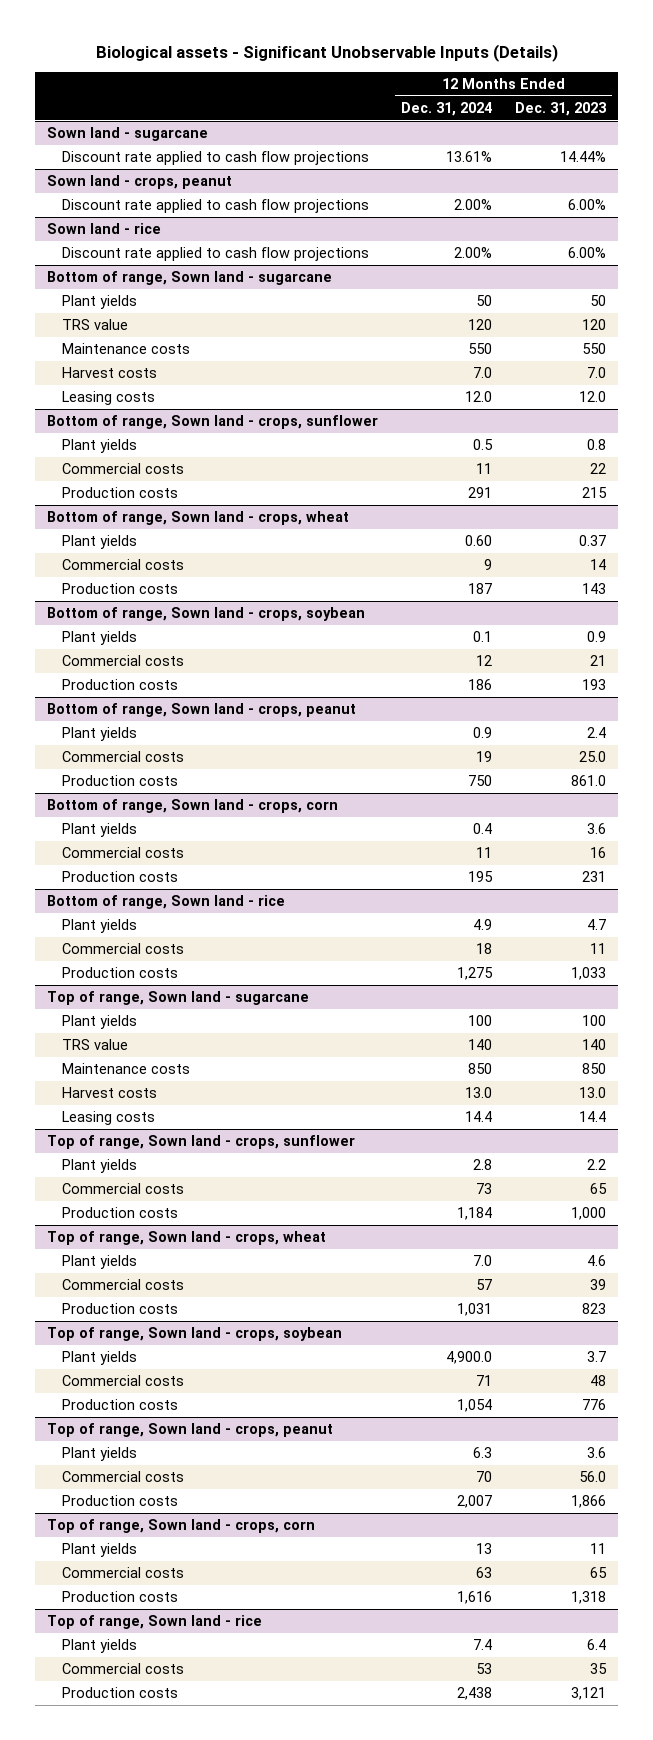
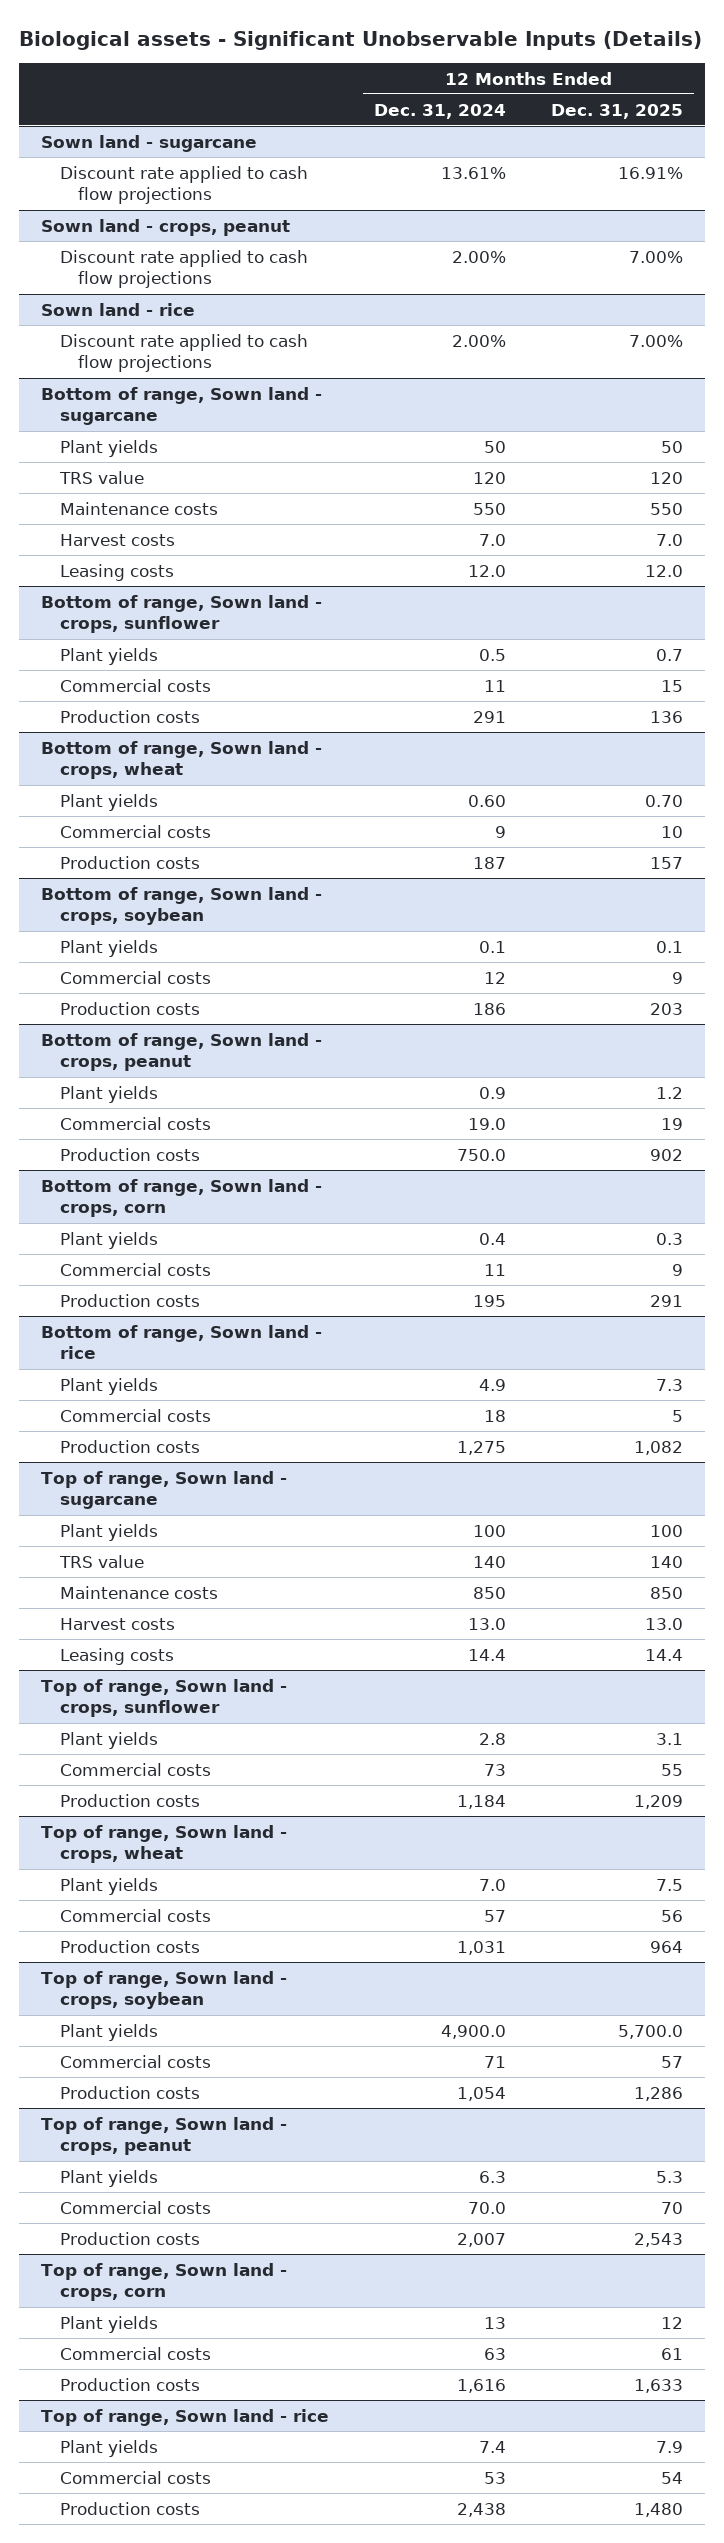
- | 12 Months Ended Dec. 31, 2024 | 12 Months Ended Dec. 31, 2023
+ | 12 Months Ended Dec. 31, 2024 | 12 Months Ended Dec. 31, 2025
@ Bottom of range, Sown land - crops, peanut
- Commercial costs | 19 | 25.0
- Production costs | 750 | 861.0
+ Commercial costs | 19.0 | 19
+ Production costs | 750.0 | 902
@ Top of range, Sown land - crops, peanut
- Commercial costs | 70 | 56.0
+ Commercial costs | 70.0 | 70

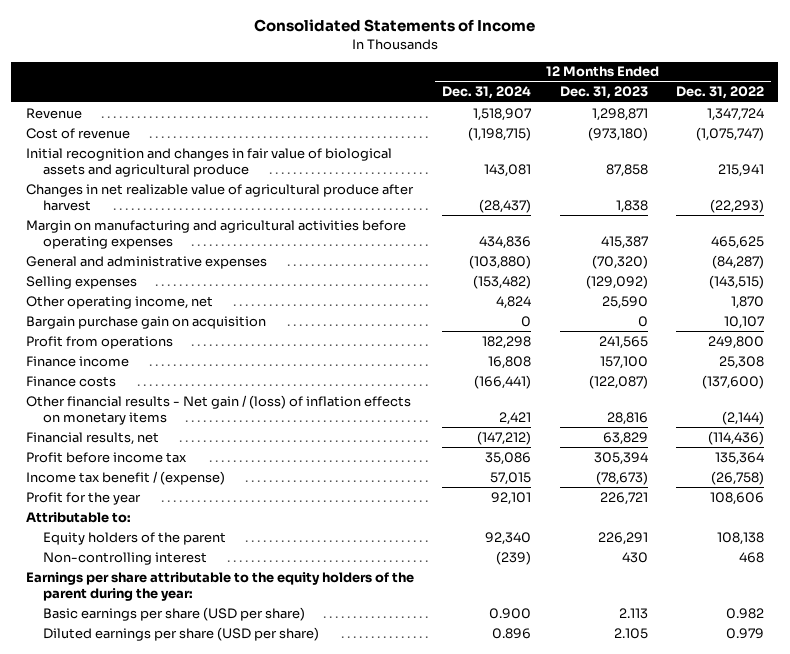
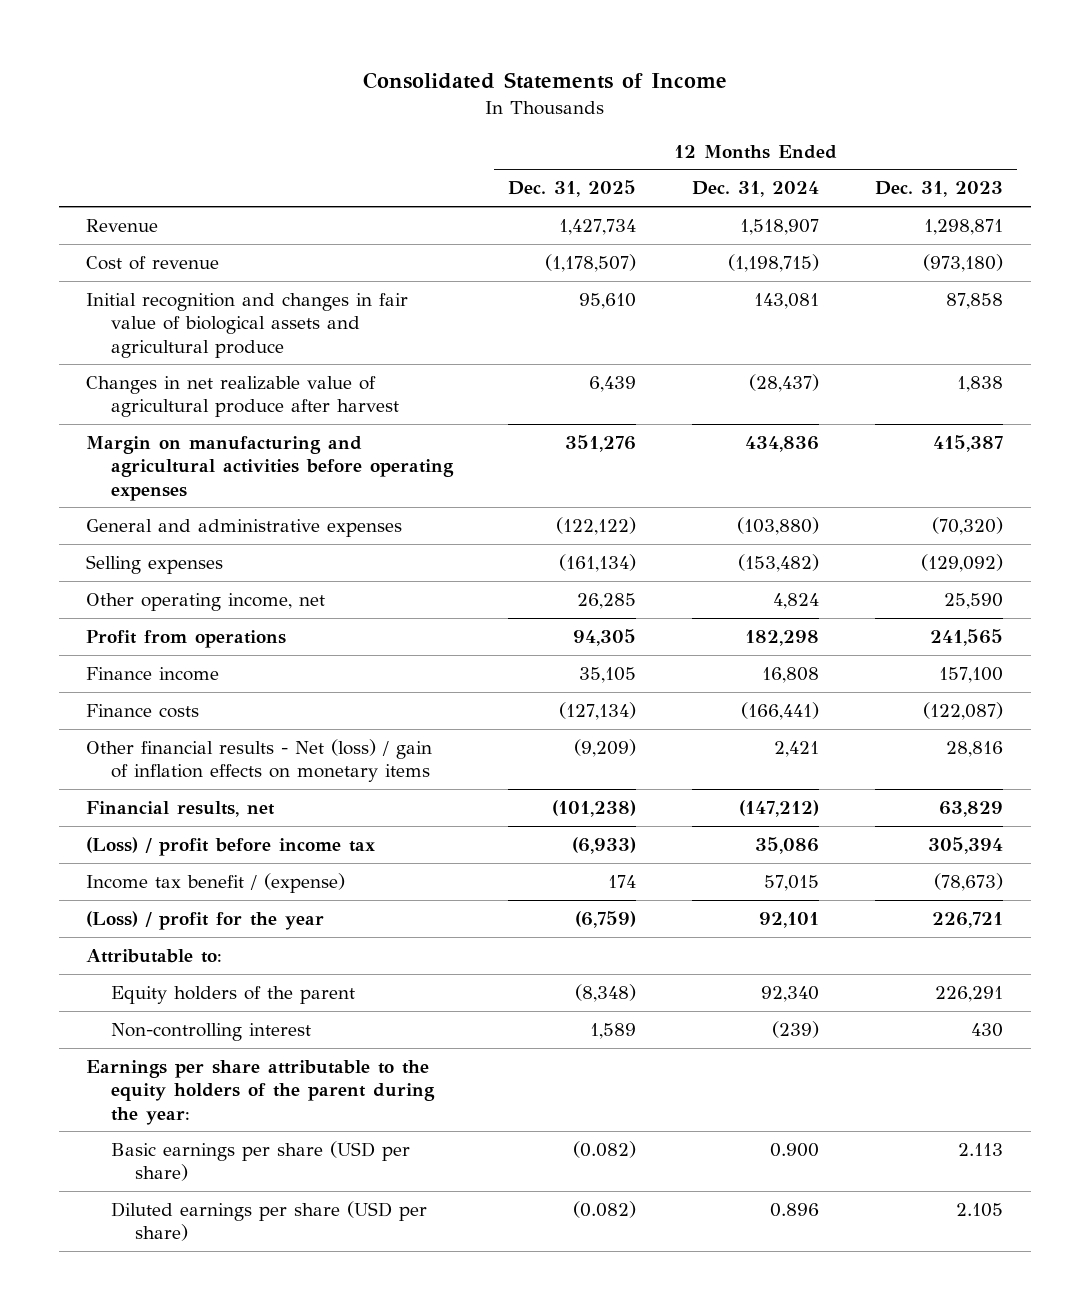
- | 12 Months Ended Dec. 31, 2024 | 12 Months Ended Dec. 31, 2023 | 12 Months Ended Dec. 31, 2022
+ | 12 Months Ended Dec. 31, 2025 | 12 Months Ended Dec. 31, 2024 | 12 Months Ended Dec. 31, 2023
- Bargain purchase gain on acquisition | 0 | 0 | 10,107
- Other financial results - Net gain / (loss) of inflation effects on monetary items | 2,421 | 28,816 | (2,144)
+ Other financial results - Net (loss) / gain of inflation effects on monetary items | (9,209) | 2,421 | 28,816
- Profit before income tax | 35,086 | 305,394 | 135,364
+ (Loss) / profit before income tax | (6,933) | 35,086 | 305,394
- Profit for the year | 92,101 | 226,721 | 108,606
+ (Loss) / profit for the year | (6,759) | 92,101 | 226,721

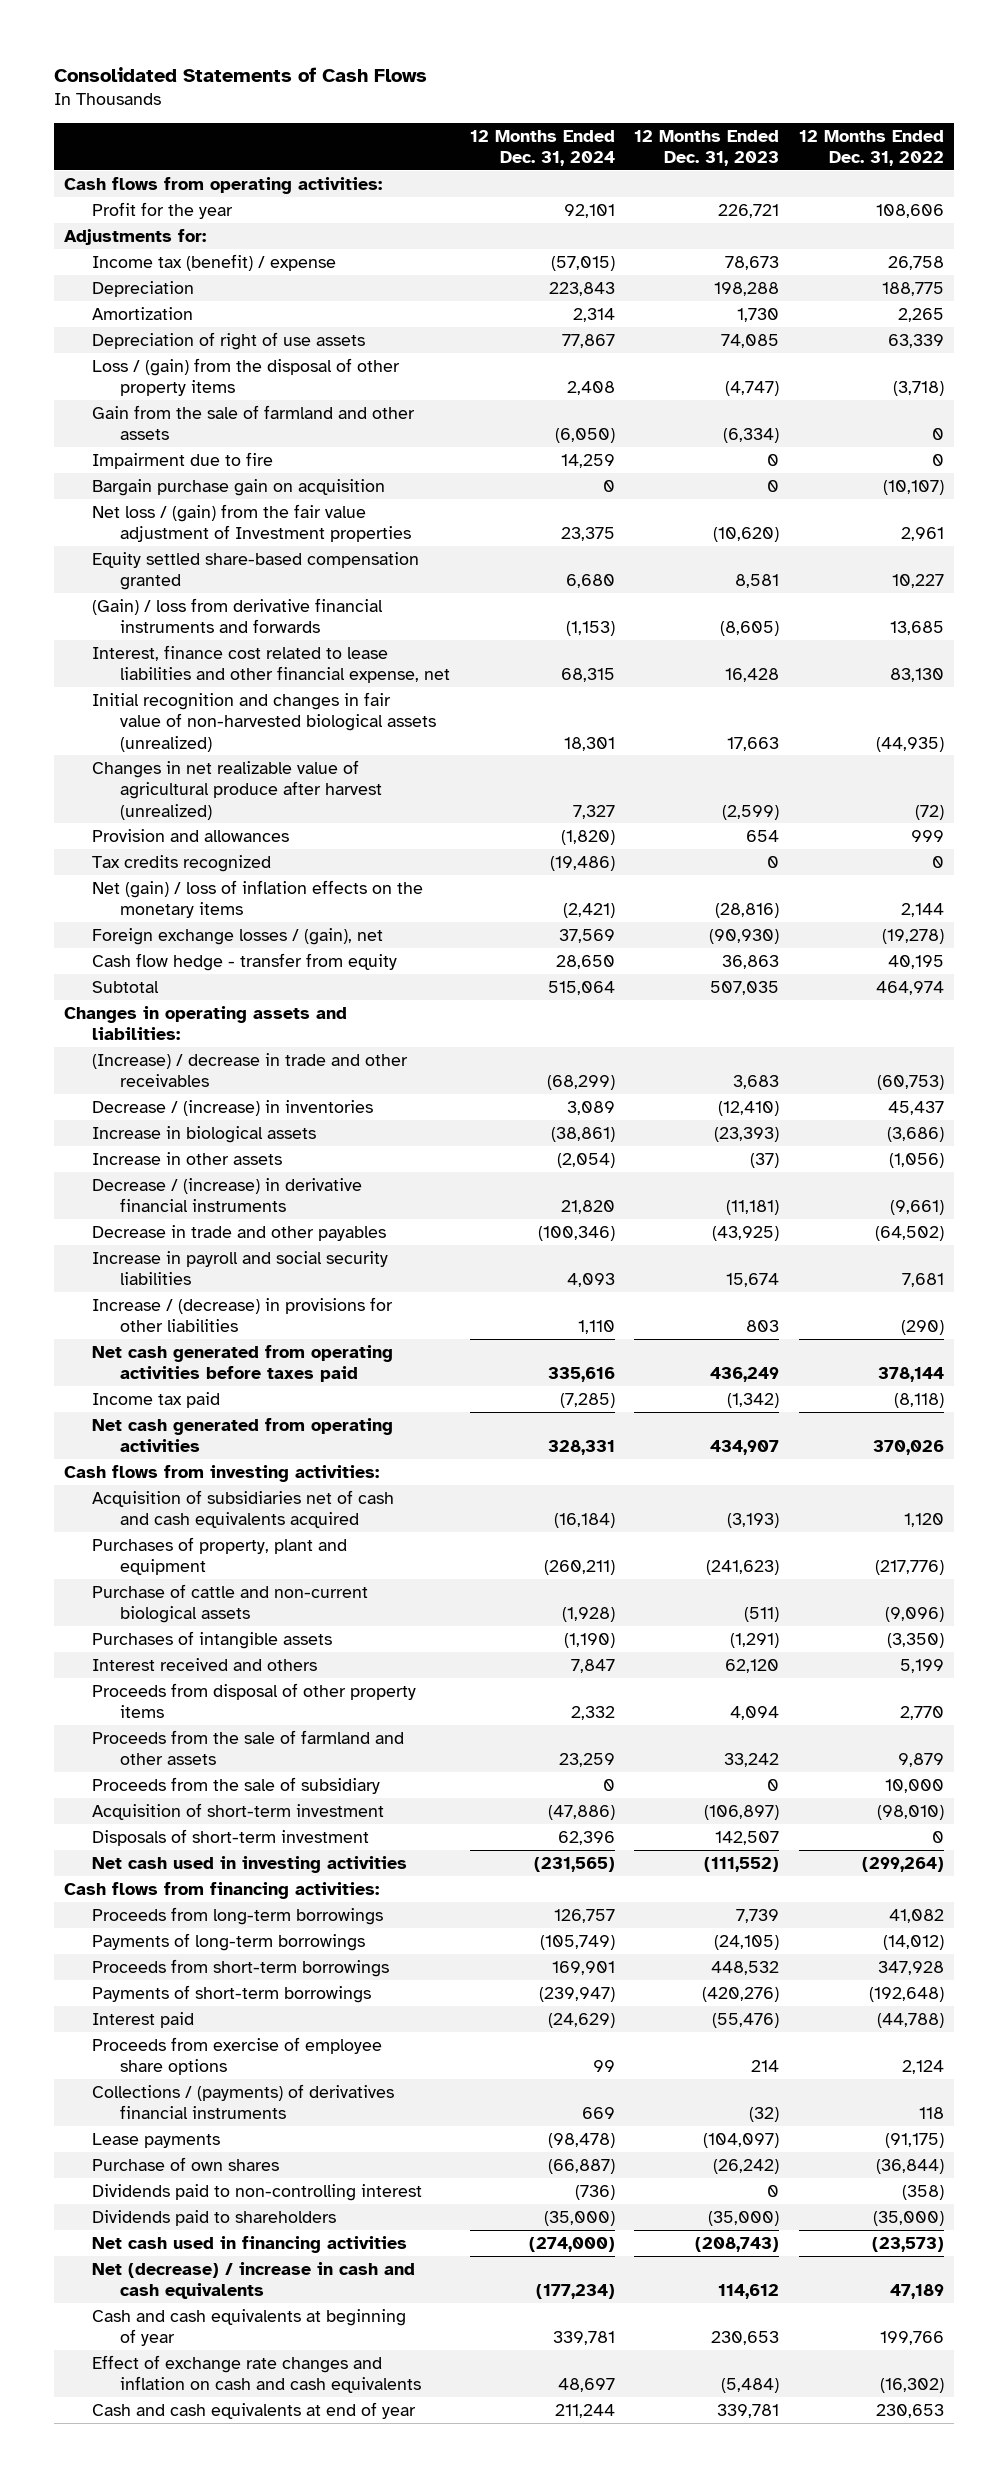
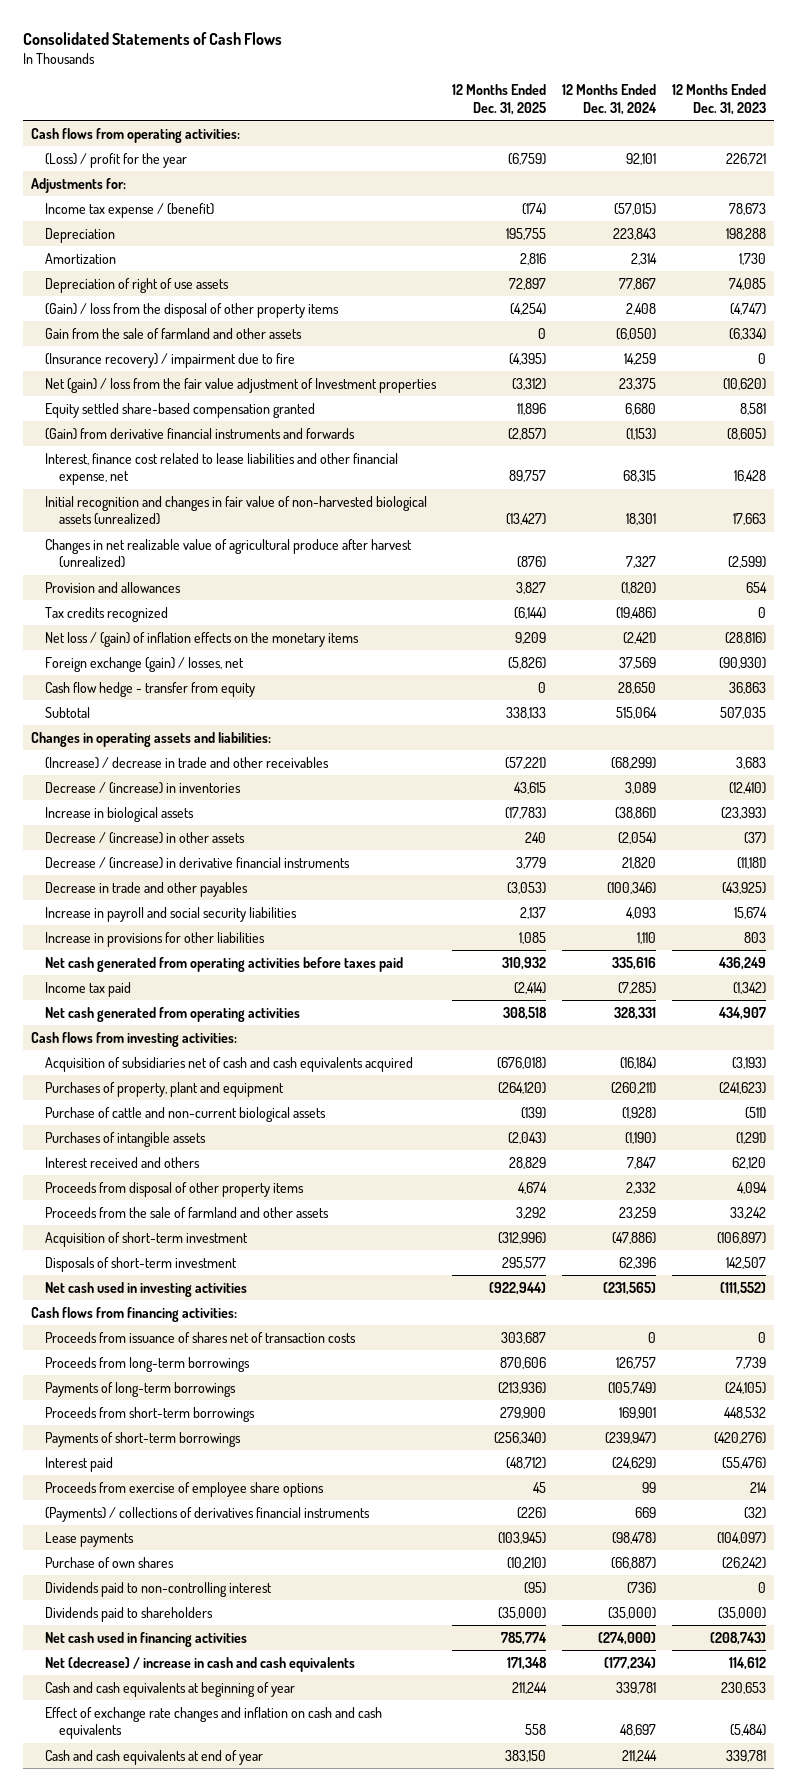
- | 12 Months Ended Dec. 31, 2024 | 12 Months Ended Dec. 31, 2023 | 12 Months Ended Dec. 31, 2022
+ | 12 Months Ended Dec. 31, 2025 | 12 Months Ended Dec. 31, 2024 | 12 Months Ended Dec. 31, 2023
- Profit for the year | 92,101 | 226,721 | 108,606
+ (Loss) / profit for the year | (6,759) | 92,101 | 226,721
- Income tax (benefit) / expense | (57,015) | 78,673 | 26,758
+ Income tax expense / (benefit) | (174) | (57,015) | 78,673
- Loss / (gain) from the disposal of other property items | 2,408 | (4,747) | (3,718)
+ (Gain) / loss from the disposal of other property items | (4,254) | 2,408 | (4,747)
- Impairment due to fire | 14,259 | 0 | 0
- Bargain purchase gain on acquisition | 0 | 0 | (10,107)
- Net loss / (gain) from the fair value adjustment of Investment properties | 23,375 | (10,620) | 2,961
+ (Insurance recovery) / impairment due to fire | (4,395) | 14,259 | 0
+ Net (gain) / loss from the fair value adjustment of Investment properties | (3,312) | 23,375 | (10,620)
- (Gain) / loss from derivative financial instruments and forwards | (1,153) | (8,605) | 13,685
+ (Gain) from derivative financial instruments and forwards | (2,857) | (1,153) | (8,605)
- Net (gain) / loss of inflation effects on the monetary items | (2,421) | (28,816) | 2,144
- Foreign exchange losses / (gain), net | 37,569 | (90,930) | (19,278)
+ Net loss / (gain) of inflation effects on the monetary items | 9,209 | (2,421) | (28,816)
+ Foreign exchange (gain) / losses, net | (5,826) | 37,569 | (90,930)
- Increase in other assets | (2,054) | (37) | (1,056)
+ Decrease / (increase) in other assets | 240 | (2,054) | (37)
- Increase / (decrease) in provisions for other liabilities | 1,110 | 803 | (290)
+ Increase in provisions for other liabilities | 1,085 | 1,110 | 803
- Proceeds from the sale of subsidiary | 0 | 0 | 10,000
+ Proceeds from issuance of shares net of transaction costs | 303,687 | 0 | 0
- Collections / (payments) of derivatives financial instruments | 669 | (32) | 118
+ (Payments) / collections of derivatives financial instruments | (226) | 669 | (32)

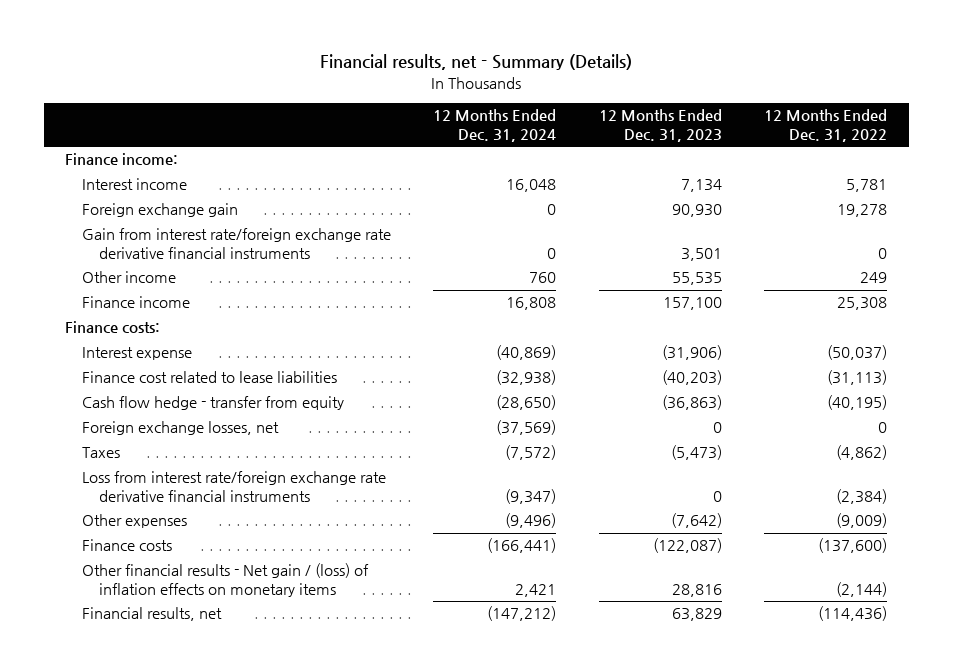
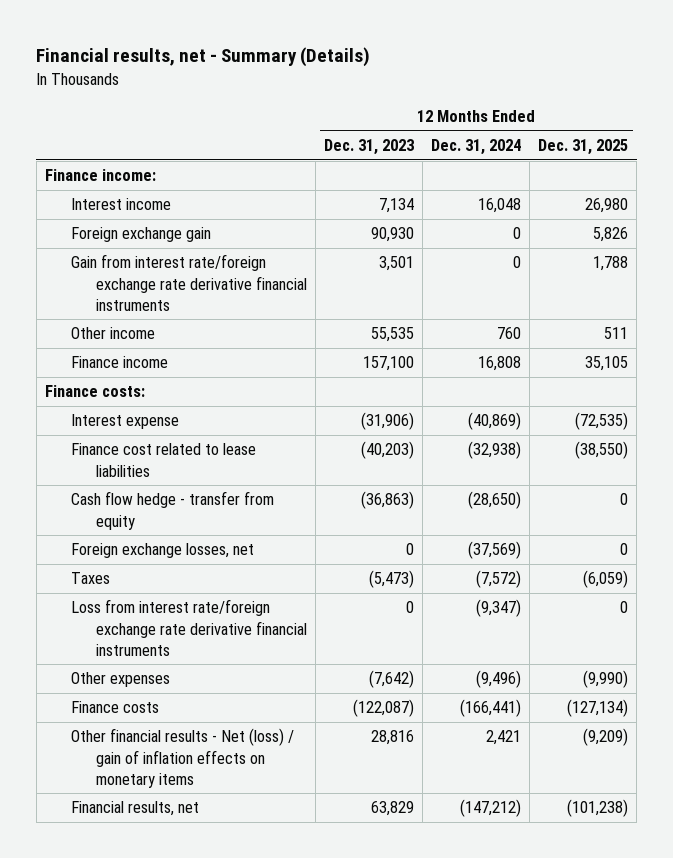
- | 12 Months Ended Dec. 31, 2024 | 12 Months Ended Dec. 31, 2023 | 12 Months Ended Dec. 31, 2022
+ | 12 Months Ended Dec. 31, 2023 | 12 Months Ended Dec. 31, 2024 | 12 Months Ended Dec. 31, 2025
- Other financial results - Net gain / (loss) of inflation effects on monetary items | 2,421 | 28,816 | (2,144)
+ Other financial results - Net (loss) / gain of inflation effects on monetary items | 28,816 | 2,421 | (9,209)

